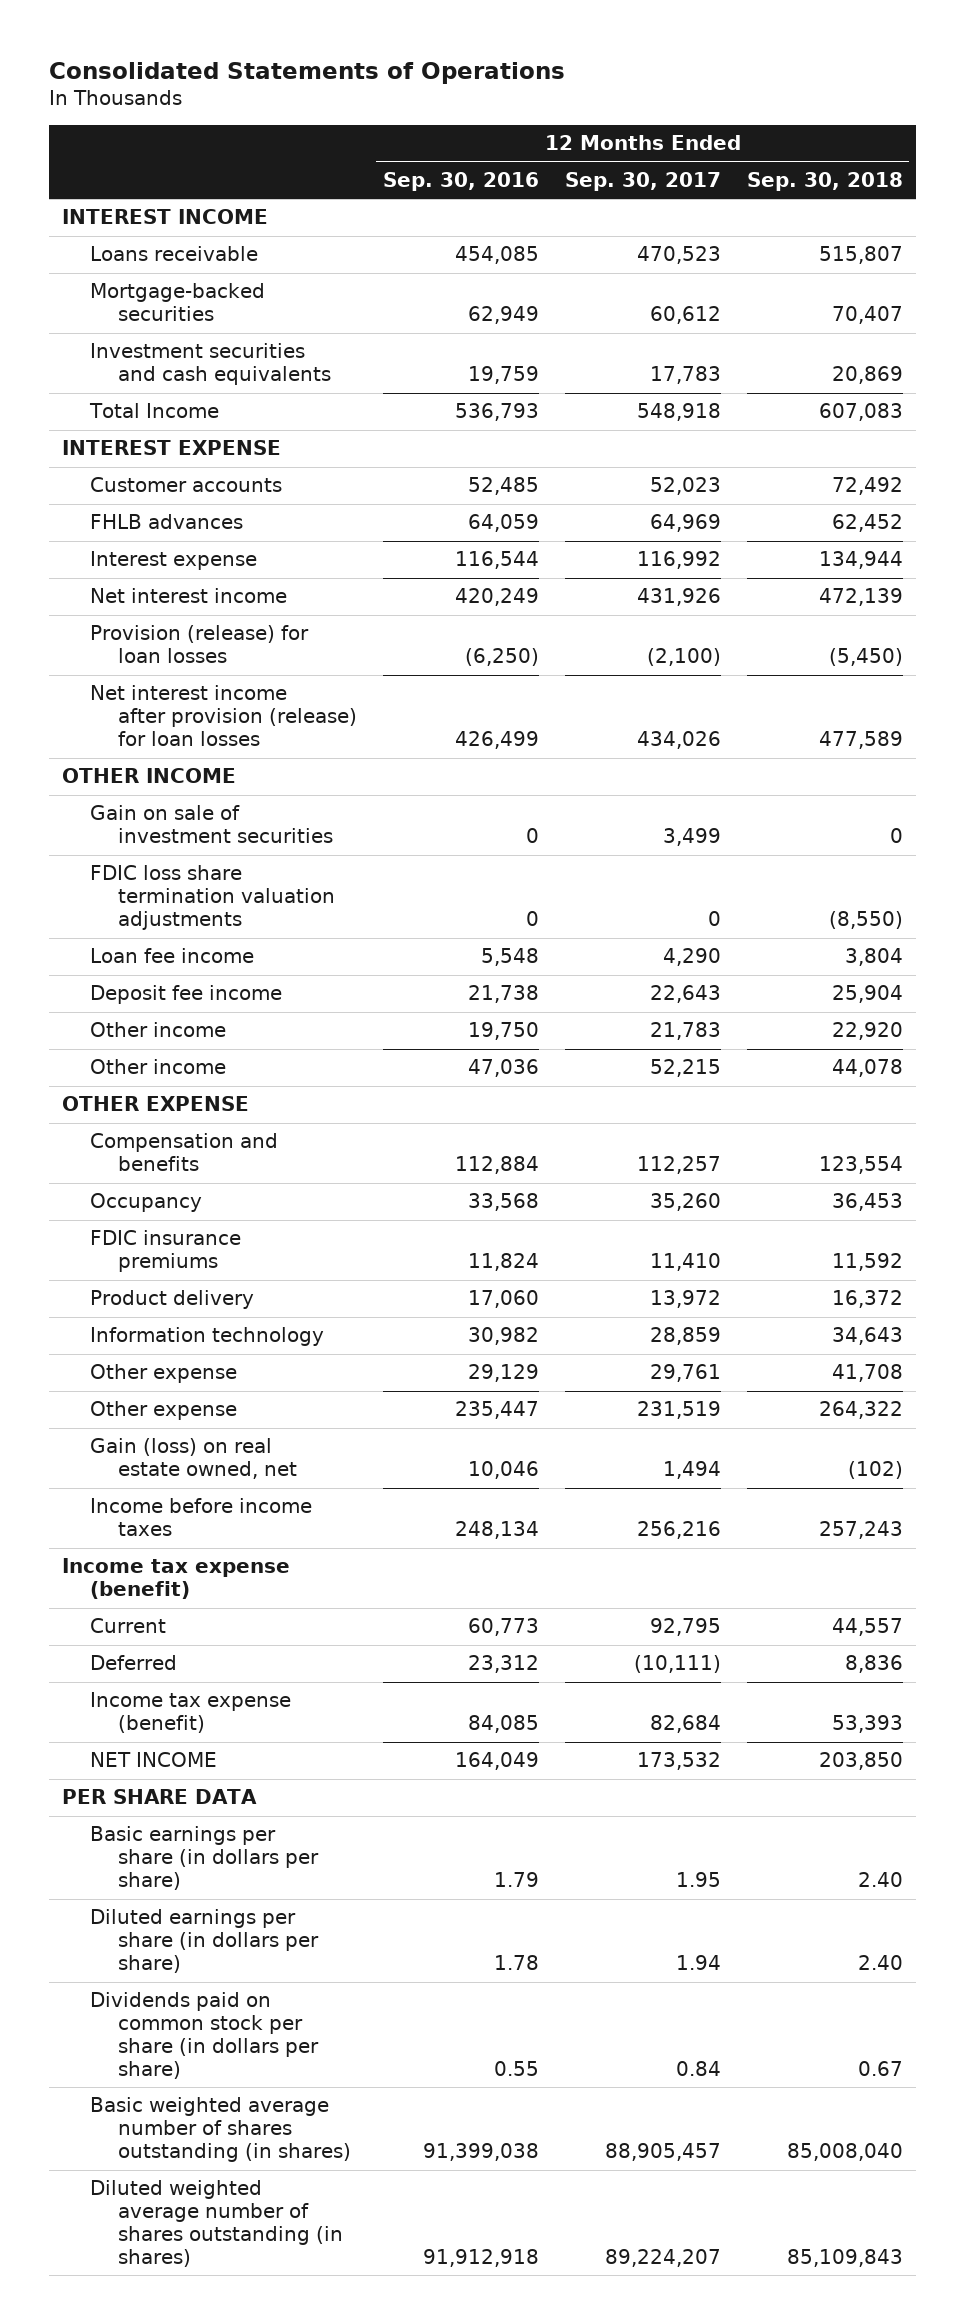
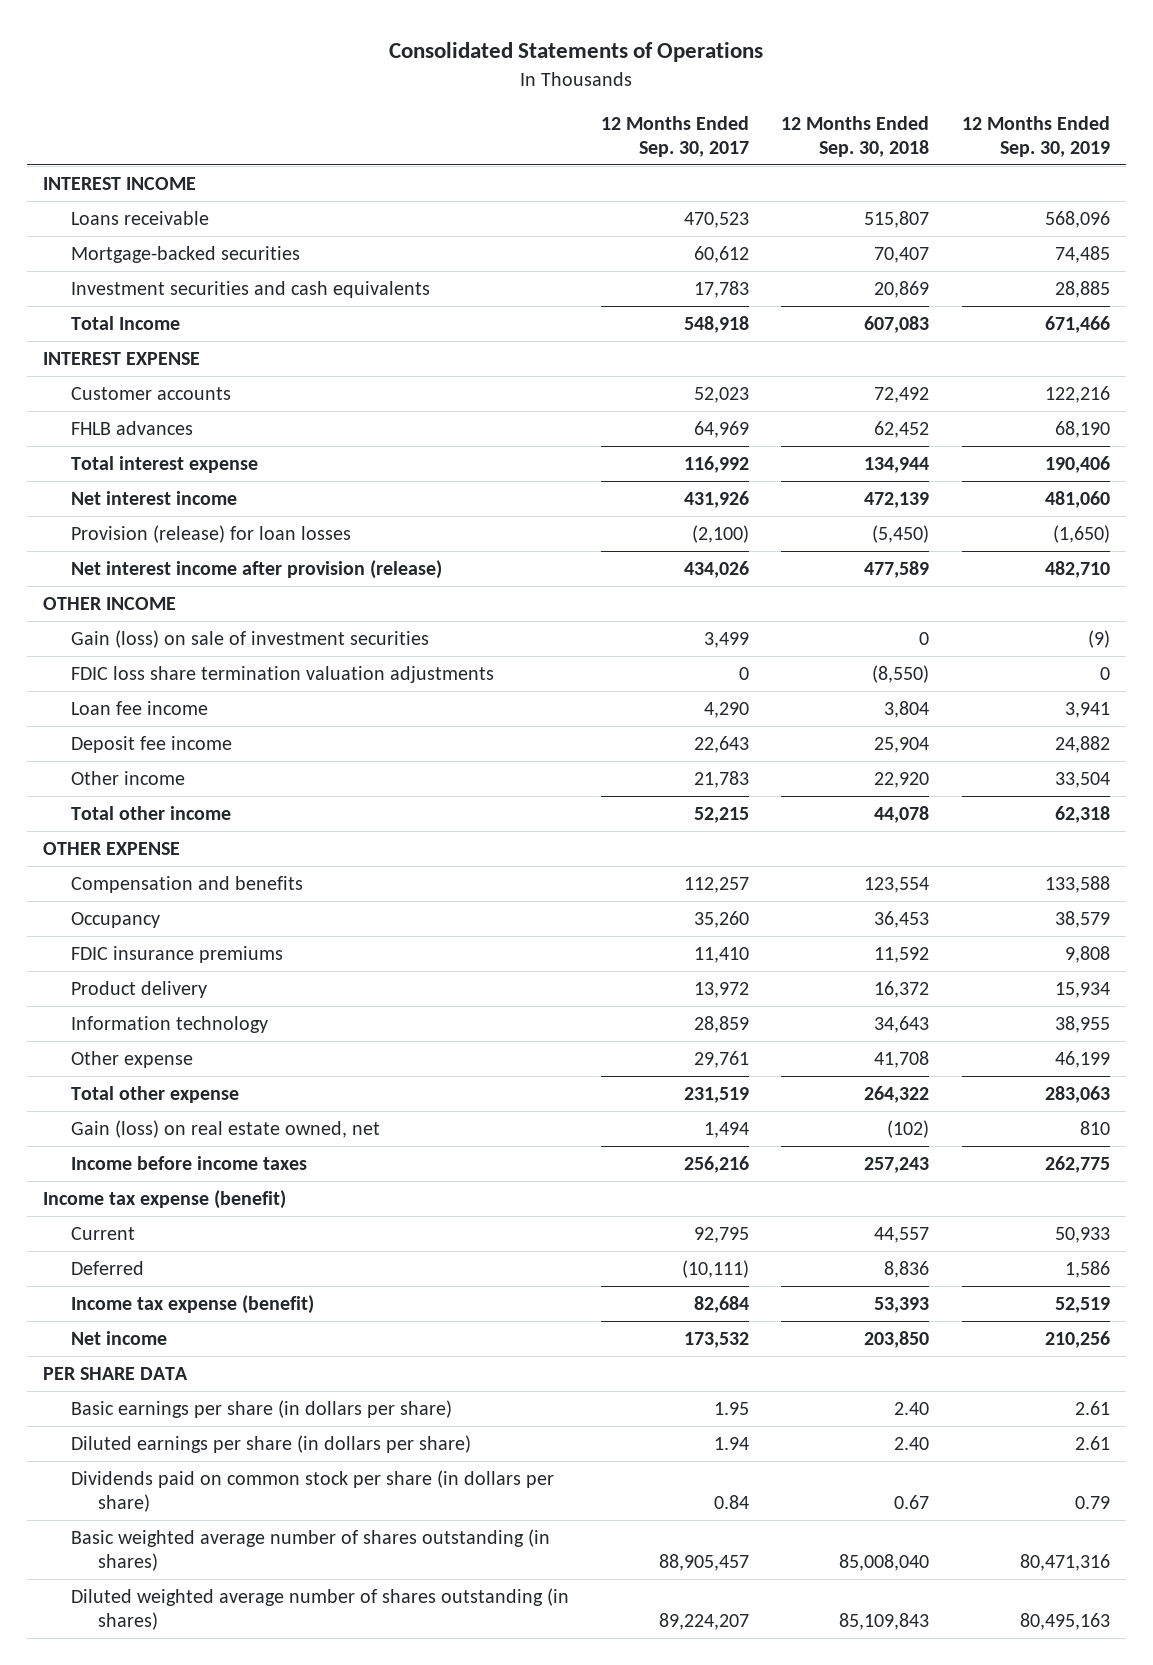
- | 12 Months Ended Sep. 30, 2016 | 12 Months Ended Sep. 30, 2017 | 12 Months Ended Sep. 30, 2018
+ | 12 Months Ended Sep. 30, 2017 | 12 Months Ended Sep. 30, 2018 | 12 Months Ended Sep. 30, 2019
- Interest expense | 116,544 | 116,992 | 134,944
+ Total interest expense | 116,992 | 134,944 | 190,406
- Net interest income after provision (release) for loan losses | 426,499 | 434,026 | 477,589
+ Net interest income after provision (release) | 434,026 | 477,589 | 482,710
- Gain on sale of investment securities | 0 | 3,499 | 0
+ Gain (loss) on sale of investment securities | 3,499 | 0 | (9)
- Other income | 47,036 | 52,215 | 44,078
+ Total other income | 52,215 | 44,078 | 62,318
- Other expense | 235,447 | 231,519 | 264,322
+ Total other expense | 231,519 | 264,322 | 283,063
- NET INCOME | 164,049 | 173,532 | 203,850
+ Net income | 173,532 | 203,850 | 210,256

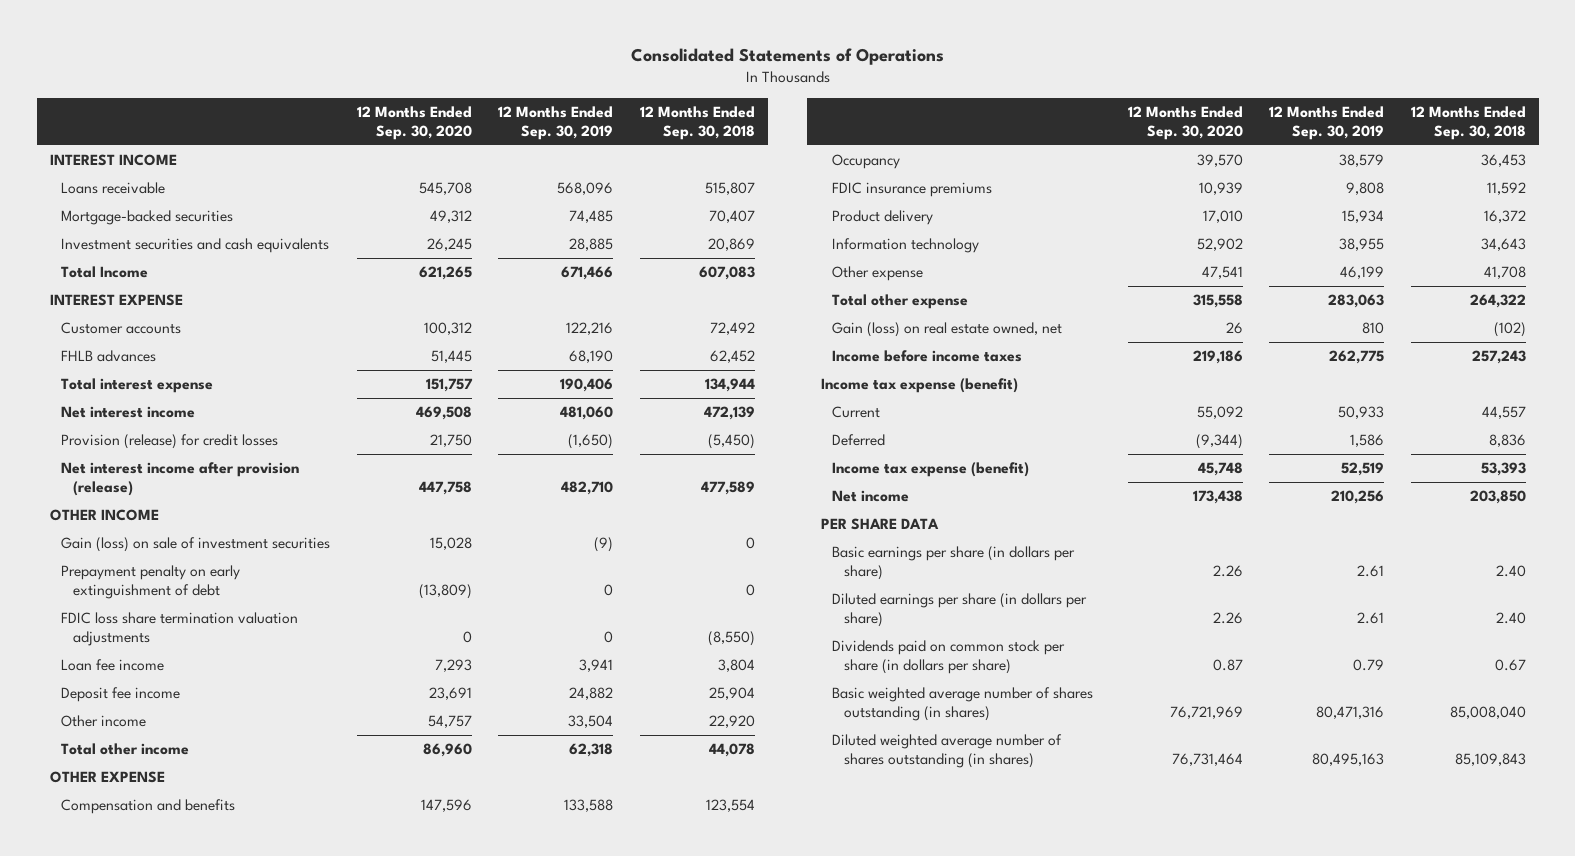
- | 12 Months Ended Sep. 30, 2017 | 12 Months Ended Sep. 30, 2018 | 12 Months Ended Sep. 30, 2019
+ | 12 Months Ended Sep. 30, 2020 | 12 Months Ended Sep. 30, 2019 | 12 Months Ended Sep. 30, 2018
- Provision (release) for loan losses | (2,100) | (5,450) | (1,650)
+ Provision (release) for credit losses | 21,750 | (1,650) | (5,450)
+ Prepayment penalty on early extinguishment of debt | (13,809) | 0 | 0

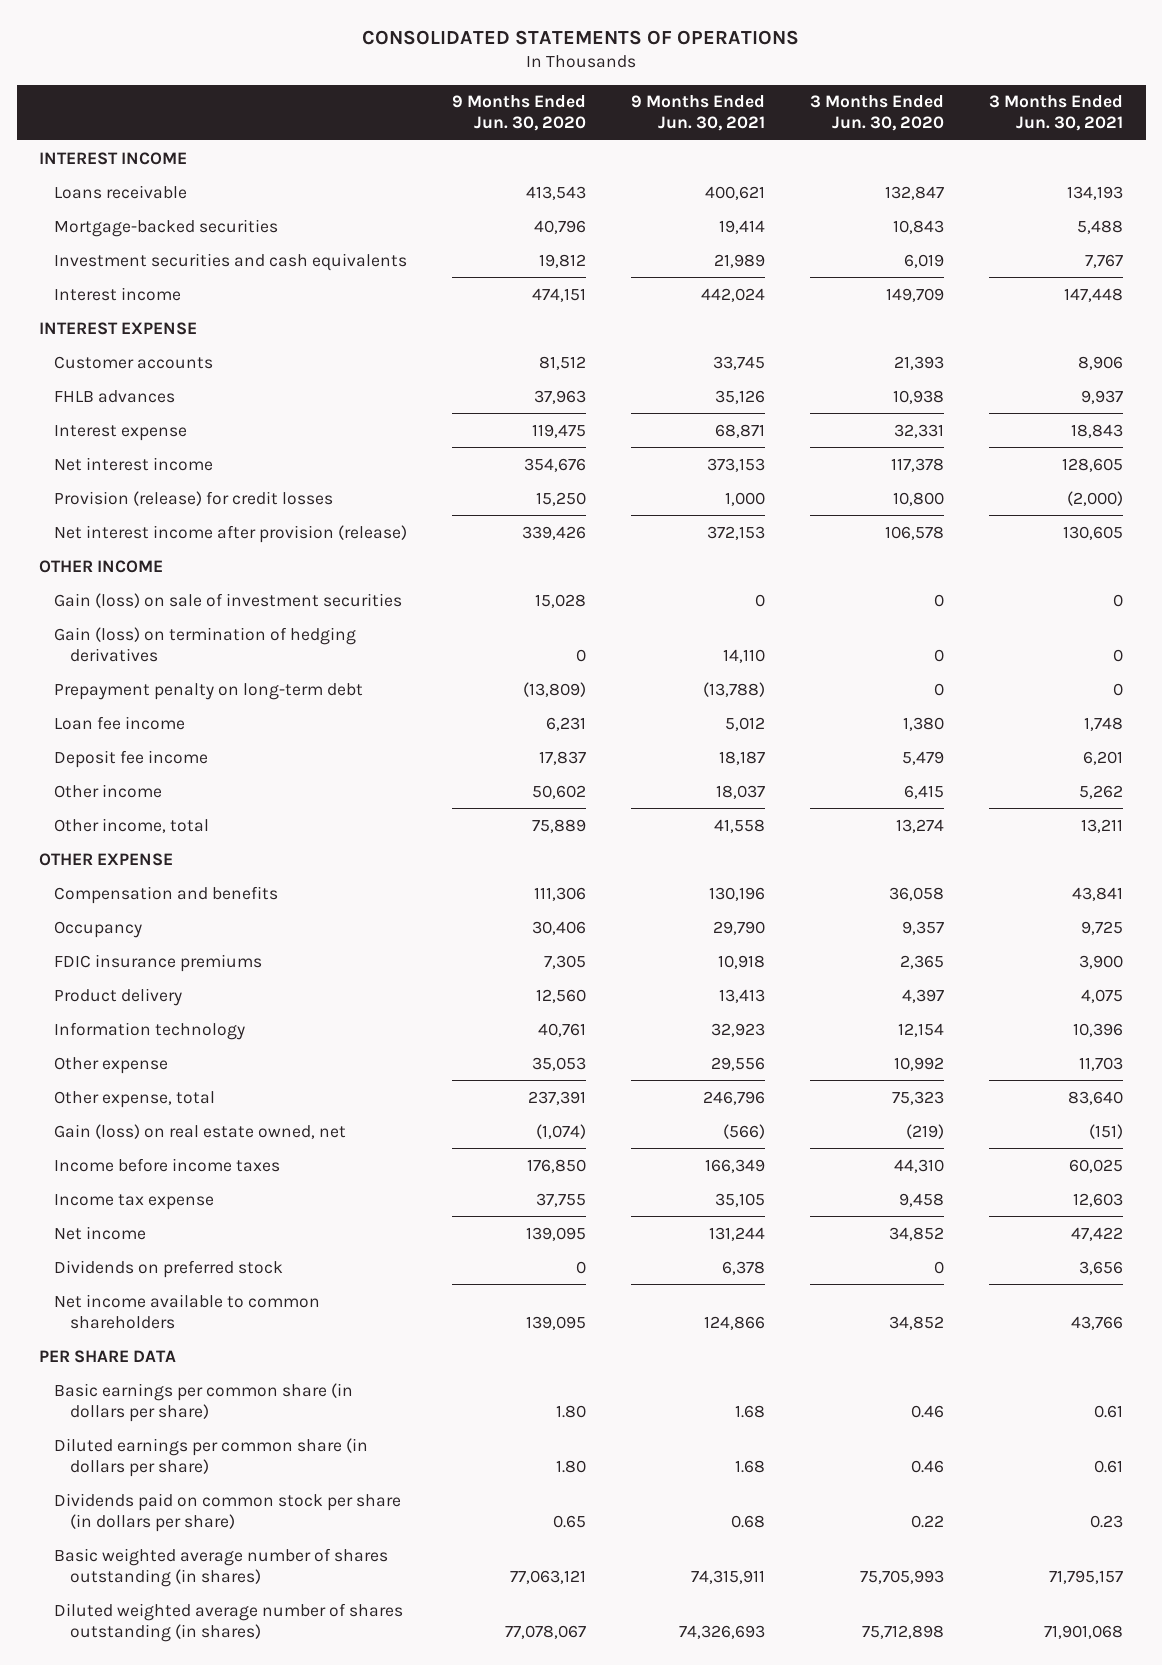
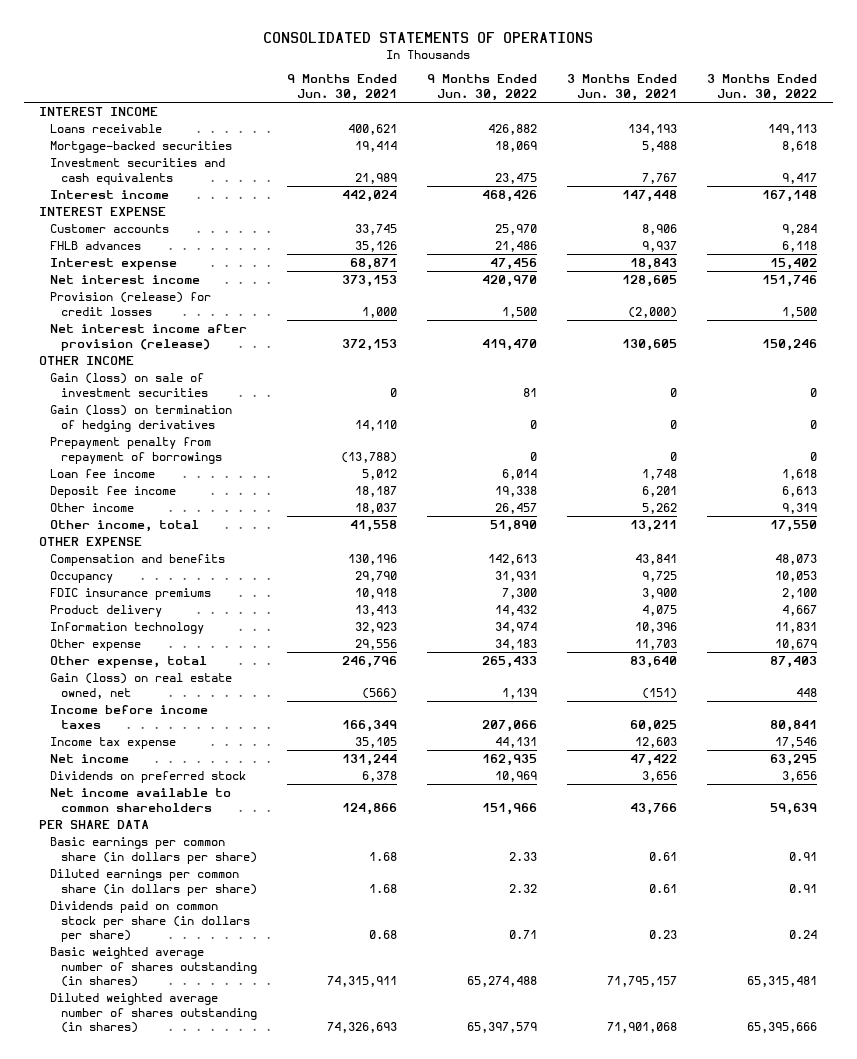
- | 9 Months Ended Jun. 30, 2020 | 9 Months Ended Jun. 30, 2021 | 3 Months Ended Jun. 30, 2020 | 3 Months Ended Jun. 30, 2021
+ | 9 Months Ended Jun. 30, 2021 | 9 Months Ended Jun. 30, 2022 | 3 Months Ended Jun. 30, 2021 | 3 Months Ended Jun. 30, 2022
- Prepayment penalty on long-term debt | (13,809) | (13,788) | 0 | 0
+ Prepayment penalty from repayment of borrowings | (13,788) | 0 | 0 | 0

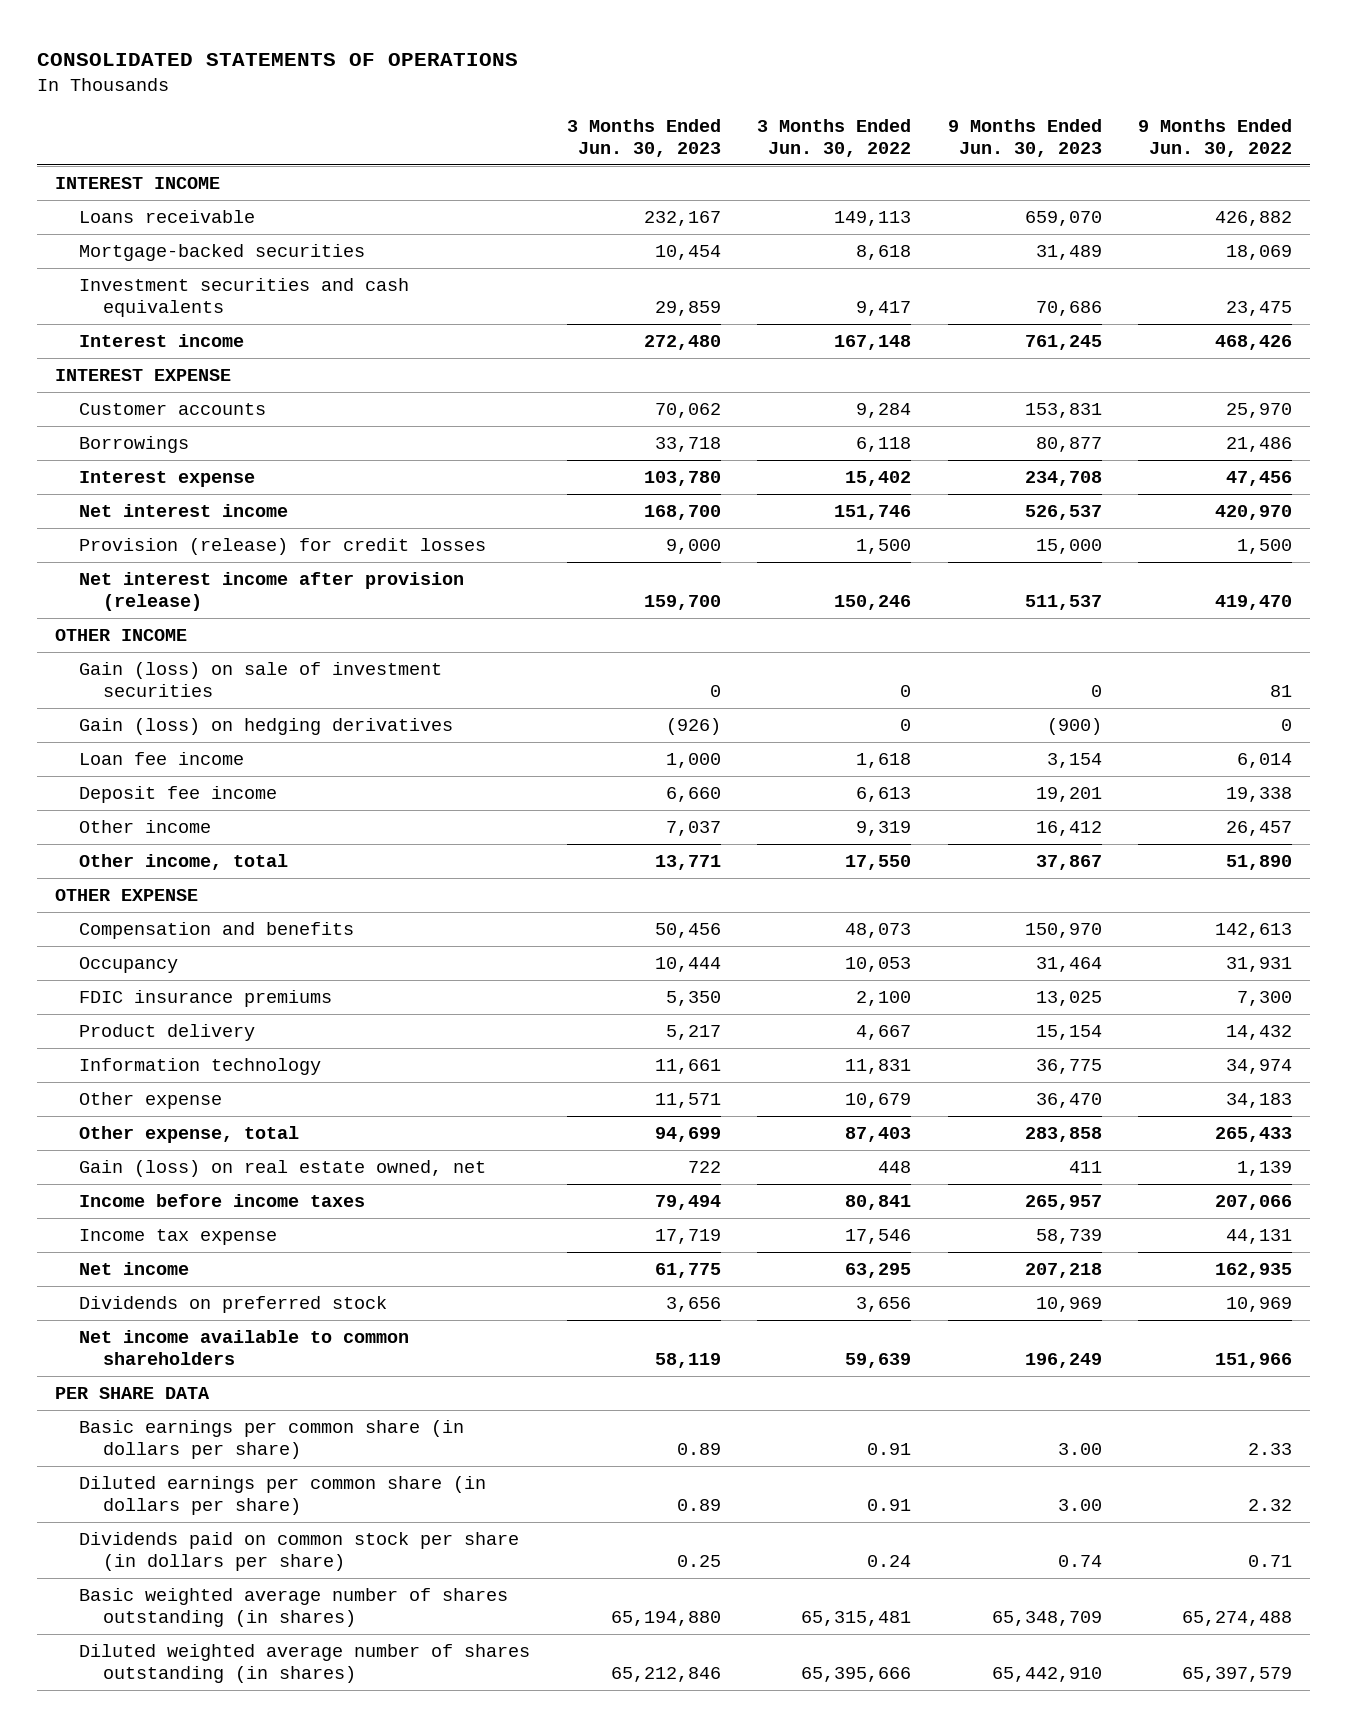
- | 9 Months Ended Jun. 30, 2021 | 9 Months Ended Jun. 30, 2022 | 3 Months Ended Jun. 30, 2021 | 3 Months Ended Jun. 30, 2022
+ | 3 Months Ended Jun. 30, 2023 | 3 Months Ended Jun. 30, 2022 | 9 Months Ended Jun. 30, 2023 | 9 Months Ended Jun. 30, 2022
- FHLB advances | 35,126 | 21,486 | 9,937 | 6,118
+ Borrowings | 33,718 | 6,118 | 80,877 | 21,486
- Gain (loss) on termination of hedging derivatives | 14,110 | 0 | 0 | 0
- Prepayment penalty from repayment of borrowings | (13,788) | 0 | 0 | 0
+ Gain (loss) on hedging derivatives | (926) | 0 | (900) | 0

